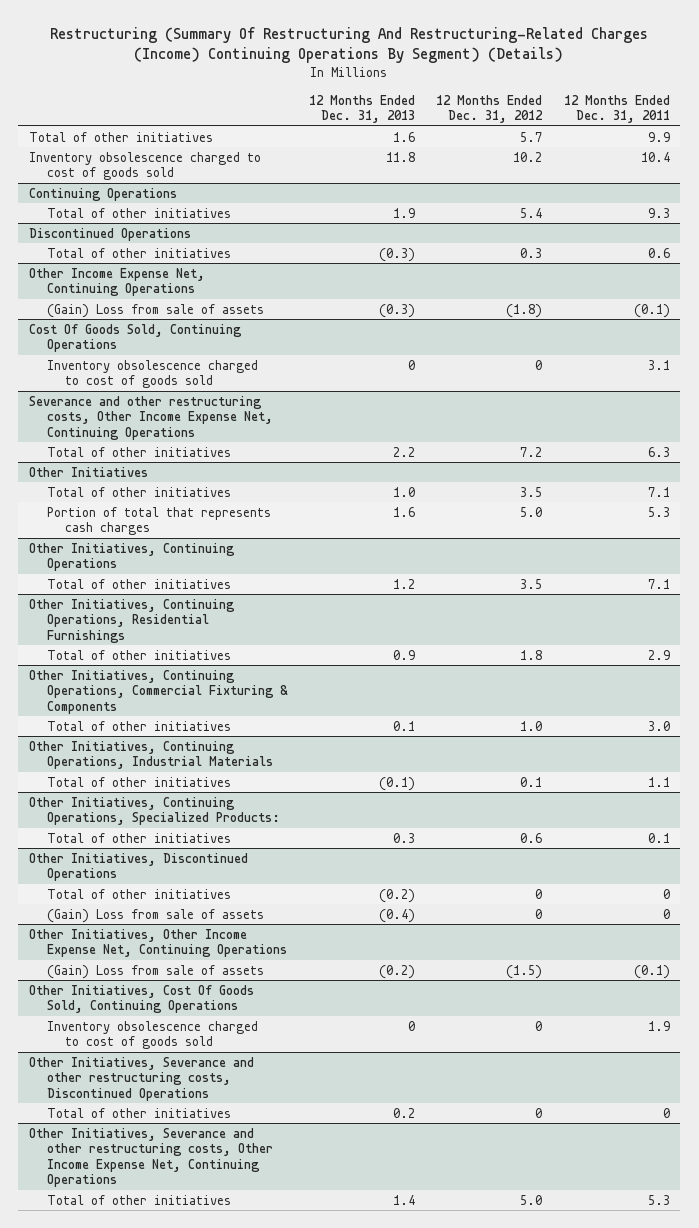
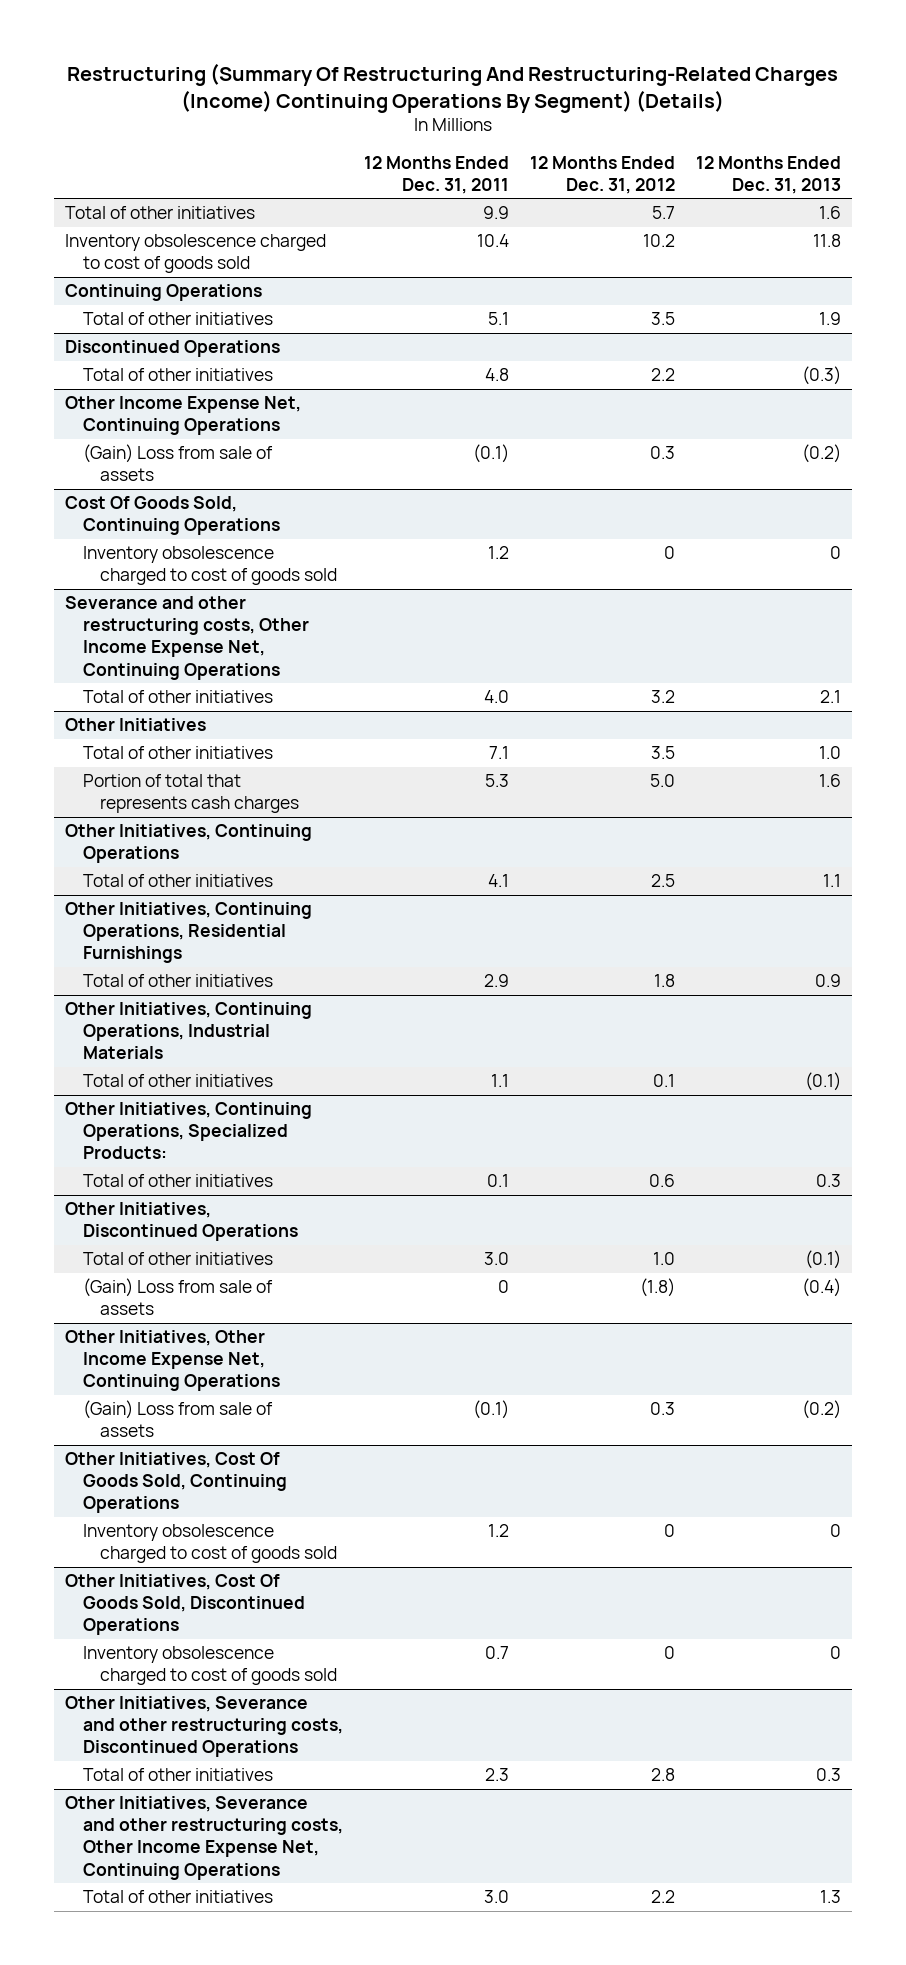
- | 12 Months Ended Dec. 31, 2013 | 12 Months Ended Dec. 31, 2012 | 12 Months Ended Dec. 31, 2011
+ | 12 Months Ended Dec. 31, 2011 | 12 Months Ended Dec. 31, 2012 | 12 Months Ended Dec. 31, 2013
@ Continuing Operations
- Total of other initiatives | 1.9 | 5.4 | 9.3
+ Total of other initiatives | 5.1 | 3.5 | 1.9
@ Discontinued Operations
- Total of other initiatives | (0.3) | 0.3 | 0.6
+ Total of other initiatives | 4.8 | 2.2 | (0.3)
@ Other Income Expense Net, Continuing Operations
- (Gain) Loss from sale of assets | (0.3) | (1.8) | (0.1)
+ (Gain) Loss from sale of assets | (0.1) | 0.3 | (0.2)
@ Cost Of Goods Sold, Continuing Operations
- Inventory obsolescence charged to cost of goods sold | 0 | 0 | 3.1
+ Inventory obsolescence charged to cost of goods sold | 1.2 | 0 | 0
@ Severance and other restructuring costs, Other Income Expense Net, Continuing Operations
- Total of other initiatives | 2.2 | 7.2 | 6.3
+ Total of other initiatives | 4.0 | 3.2 | 2.1
@ Other Initiatives, Continuing Operations
- Total of other initiatives | 1.2 | 3.5 | 7.1
+ Total of other initiatives | 4.1 | 2.5 | 1.1
- Other Initiatives, Continuing Operations, Commercial Fixturing & Components
- Total of other initiatives | 0.1 | 1.0 | 3.0
@ Other Initiatives, Discontinued Operations
- Total of other initiatives | (0.2) | 0 | 0
- (Gain) Loss from sale of assets | (0.4) | 0 | 0
+ Total of other initiatives | 3.0 | 1.0 | (0.1)
+ (Gain) Loss from sale of assets | 0 | (1.8) | (0.4)
@ Other Initiatives, Other Income Expense Net, Continuing Operations
- (Gain) Loss from sale of assets | (0.2) | (1.5) | (0.1)
+ (Gain) Loss from sale of assets | (0.1) | 0.3 | (0.2)
@ Other Initiatives, Cost Of Goods Sold, Continuing Operations
- Inventory obsolescence charged to cost of goods sold | 0 | 0 | 1.9
+ Inventory obsolescence charged to cost of goods sold | 1.2 | 0 | 0
+ Other Initiatives, Cost Of Goods Sold, Discontinued Operations
+ Inventory obsolescence charged to cost of goods sold | 0.7 | 0 | 0
@ Other Initiatives, Severance and other restructuring costs, Discontinued Operations
- Total of other initiatives | 0.2 | 0 | 0
+ Total of other initiatives | 2.3 | 2.8 | 0.3
@ Other Initiatives, Severance and other restructuring costs, Other Income Expense Net, Continuing Operations
- Total of other initiatives | 1.4 | 5.0 | 5.3
+ Total of other initiatives | 3.0 | 2.2 | 1.3

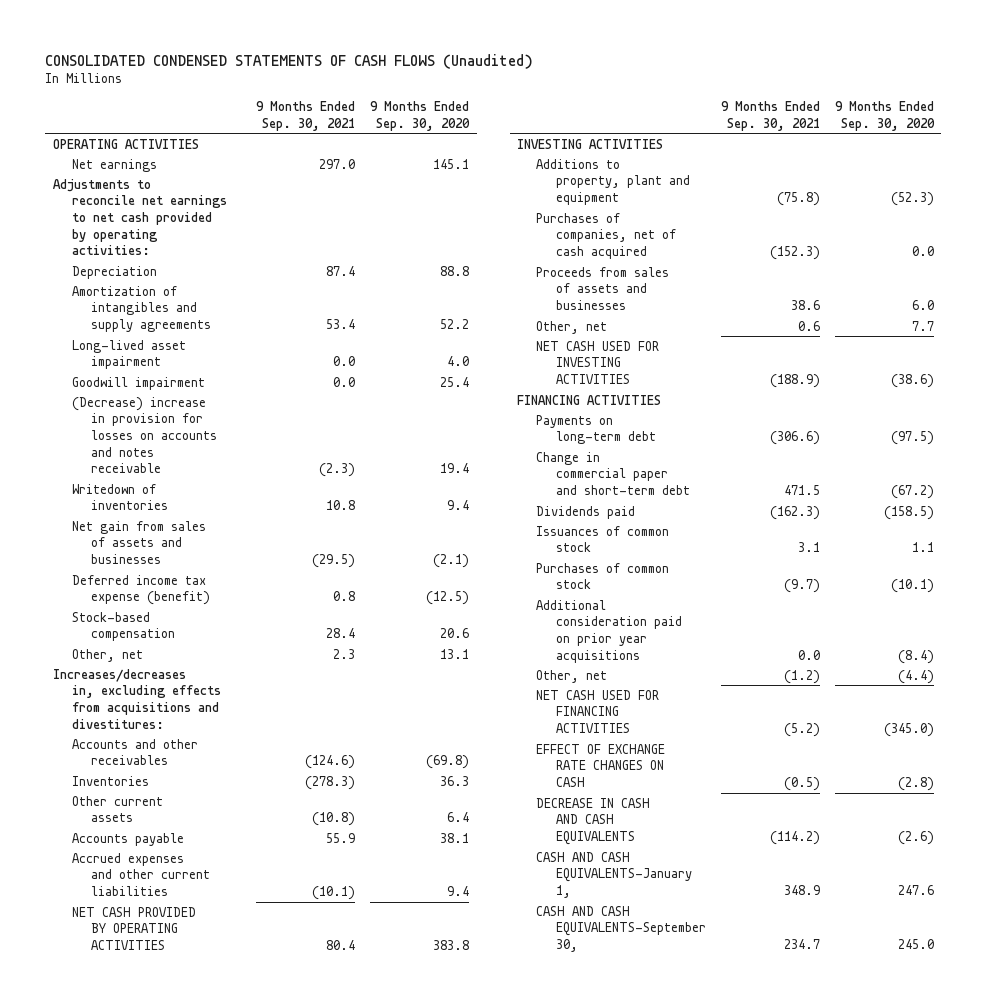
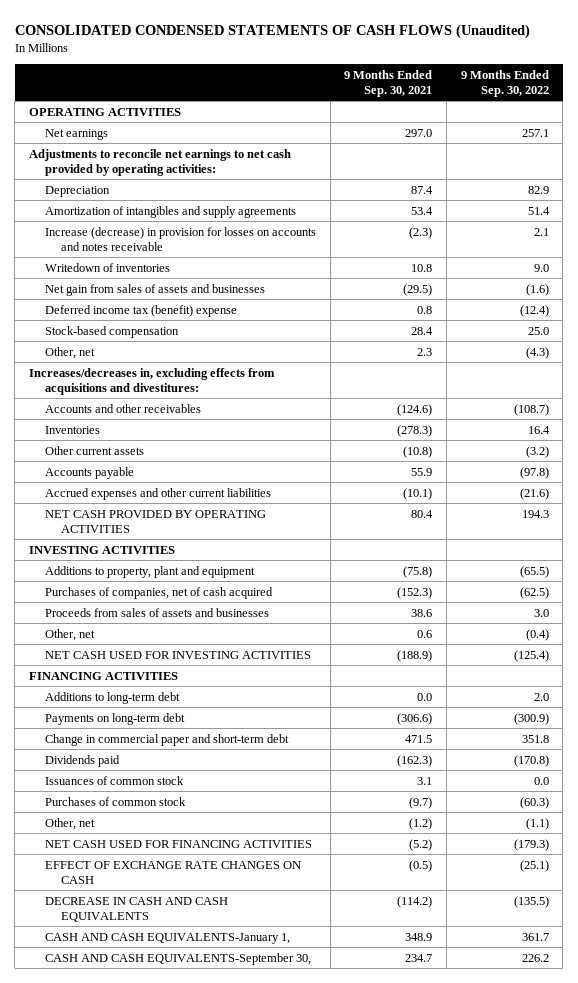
- | 9 Months Ended Sep. 30, 2021 | 9 Months Ended Sep. 30, 2020
+ | 9 Months Ended Sep. 30, 2021 | 9 Months Ended Sep. 30, 2022
- Long-lived asset impairment | 0.0 | 4.0
- Goodwill impairment | 0.0 | 25.4
- (Decrease) increase in provision for losses on accounts and notes receivable | (2.3) | 19.4
+ Increase (decrease) in provision for losses on accounts and notes receivable | (2.3) | 2.1
- Deferred income tax expense (benefit) | 0.8 | (12.5)
+ Deferred income tax (benefit) expense | 0.8 | (12.4)
+ Additions to long-term debt | 0.0 | 2.0
- Additional consideration paid on prior year acquisitions | 0.0 | (8.4)

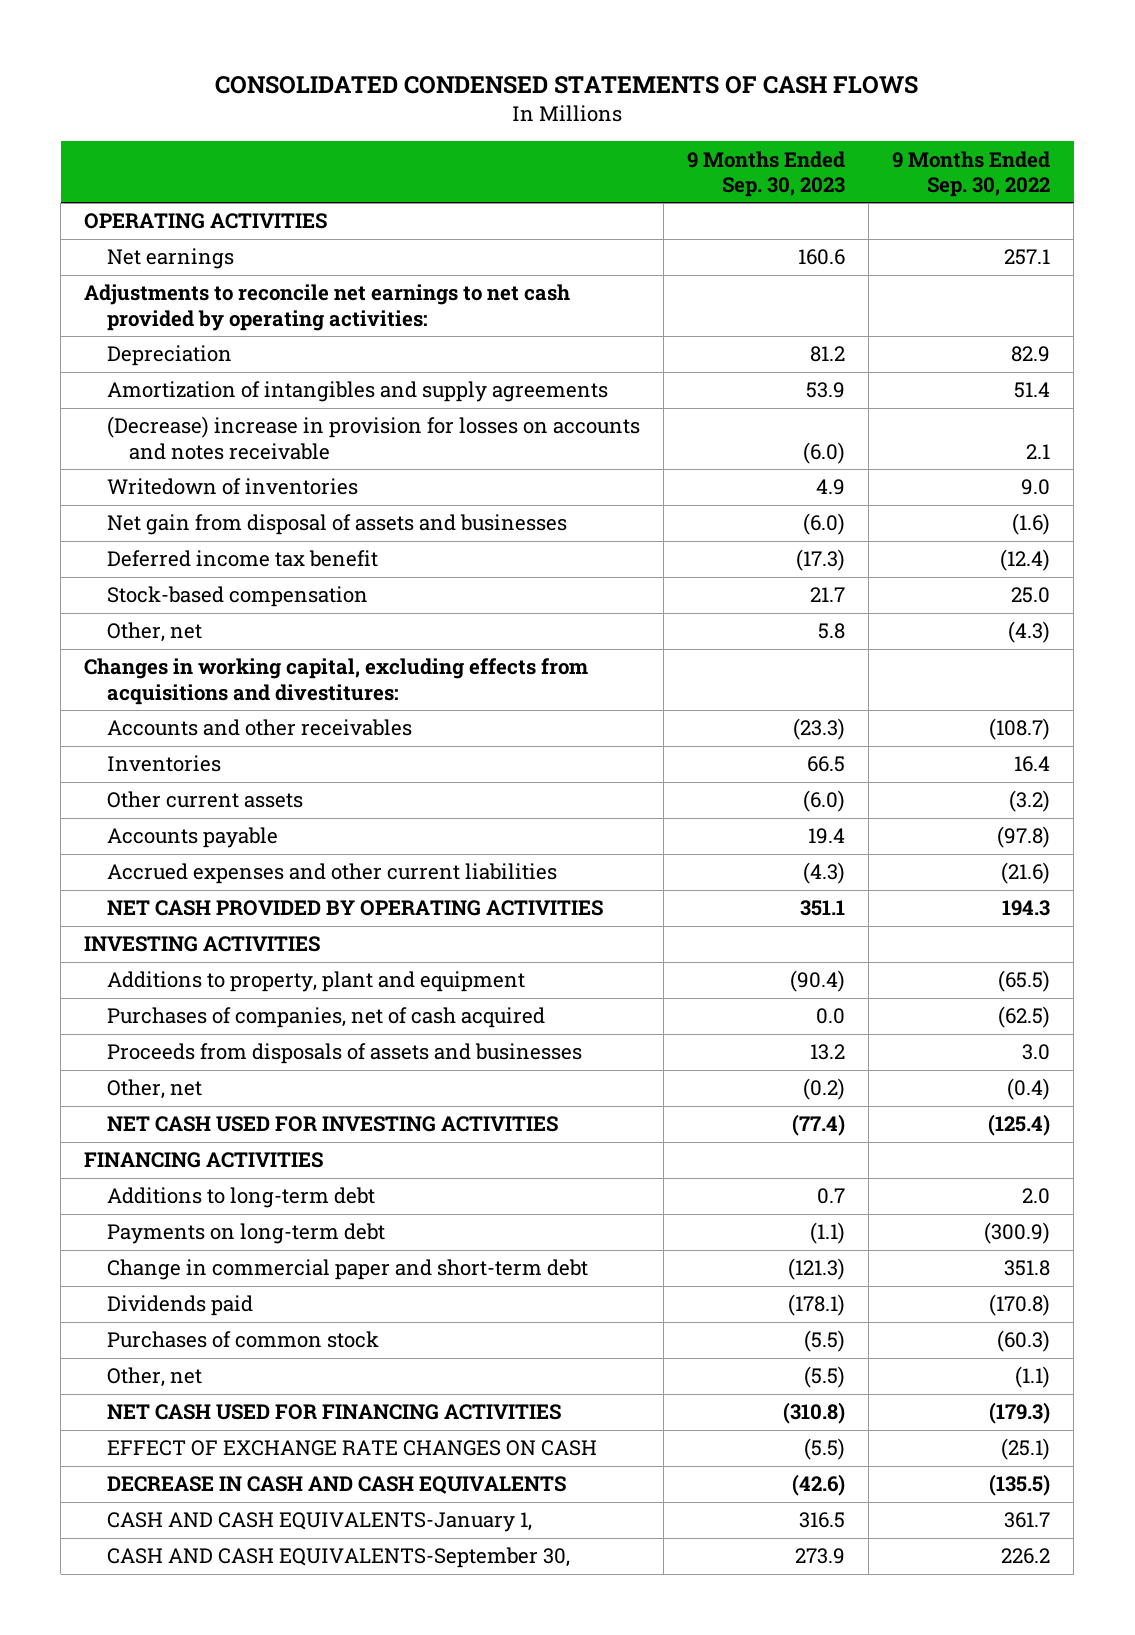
- CONSOLIDATED CONDENSED STATEMENTS OF CASH FLOWS (Unaudited)
+ CONSOLIDATED CONDENSED STATEMENTS OF CASH FLOWS
- | 9 Months Ended Sep. 30, 2021 | 9 Months Ended Sep. 30, 2022
+ | 9 Months Ended Sep. 30, 2023 | 9 Months Ended Sep. 30, 2022
- Increase (decrease) in provision for losses on accounts and notes receivable | (2.3) | 2.1
+ (Decrease) increase in provision for losses on accounts and notes receivable | (6.0) | 2.1
- Net gain from sales of assets and businesses | (29.5) | (1.6)
- Deferred income tax (benefit) expense | 0.8 | (12.4)
+ Net gain from disposal of assets and businesses | (6.0) | (1.6)
+ Deferred income tax benefit | (17.3) | (12.4)
- Increases/decreases in, excluding effects from acquisitions and divestitures:
+ Changes in working capital, excluding effects from acquisitions and divestitures:
- Proceeds from sales of assets and businesses | 38.6 | 3.0
+ Proceeds from disposals of assets and businesses | 13.2 | 3.0
- Issuances of common stock | 3.1 | 0.0

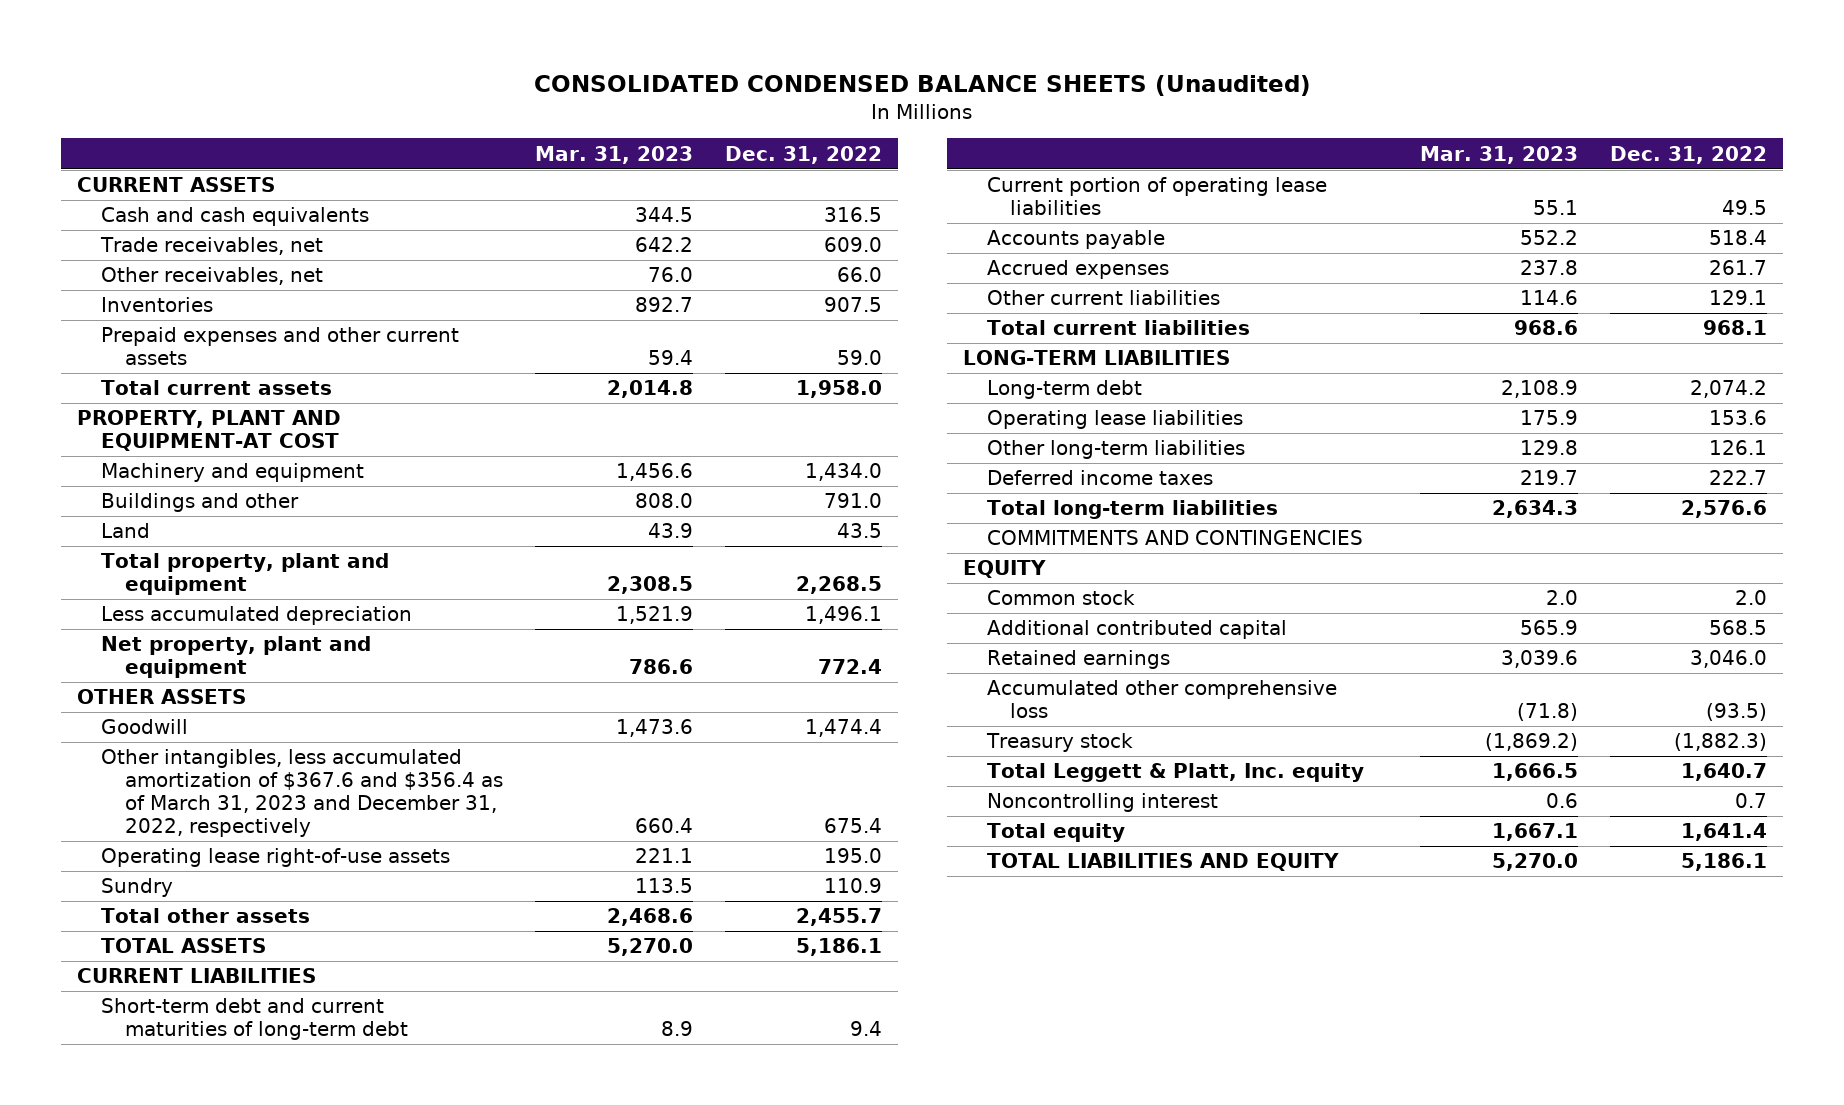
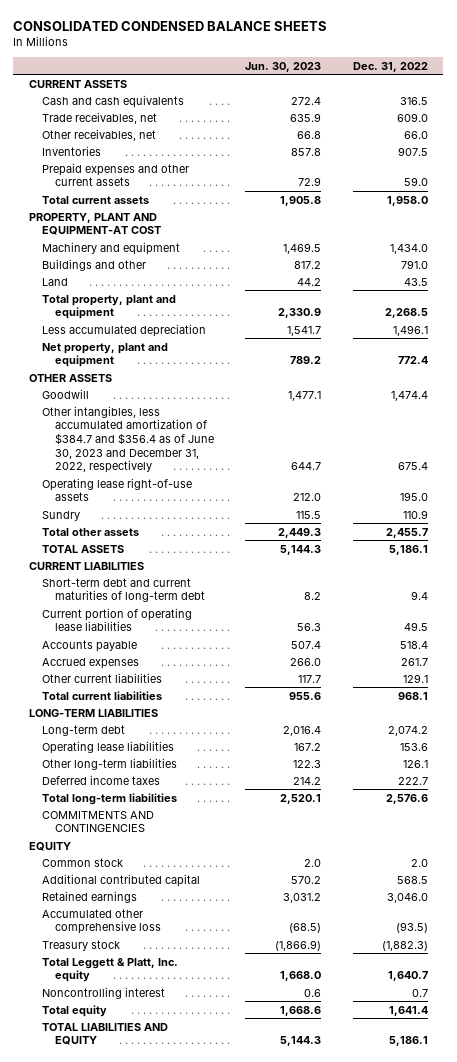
- CONSOLIDATED CONDENSED BALANCE SHEETS (Unaudited)
+ CONSOLIDATED CONDENSED BALANCE SHEETS
- | Mar. 31, 2023 | Dec. 31, 2022
+ | Jun. 30, 2023 | Dec. 31, 2022
- Other intangibles, less accumulated amortization of $367.6 and $356.4 as of March 31, 2023 and December 31, 2022, respectively | 660.4 | 675.4
+ Other intangibles, less accumulated amortization of $384.7 and $356.4 as of June 30, 2023 and December 31, 2022, respectively | 644.7 | 675.4

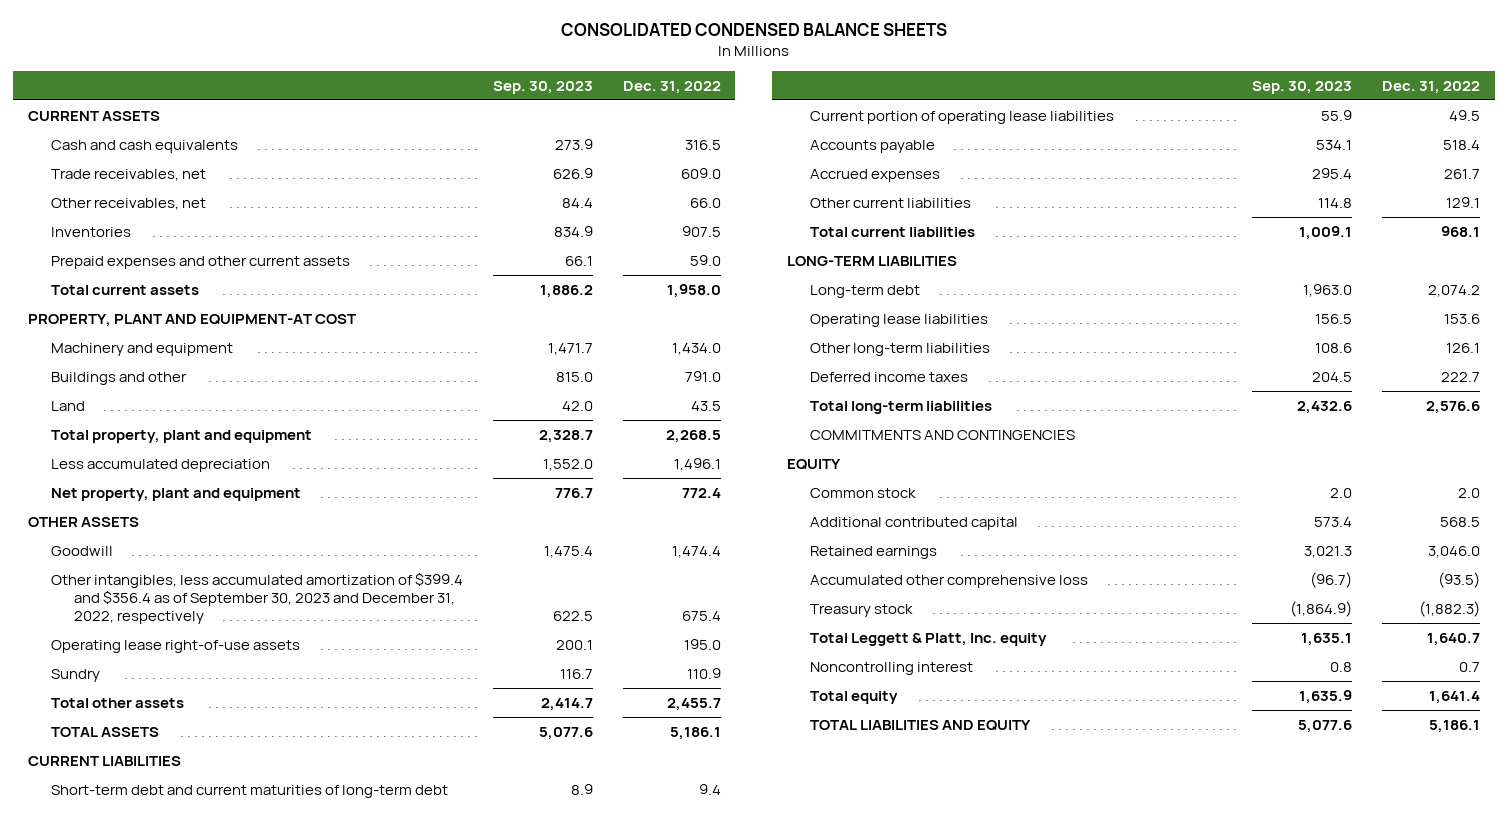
- | Jun. 30, 2023 | Dec. 31, 2022
+ | Sep. 30, 2023 | Dec. 31, 2022
- Other intangibles, less accumulated amortization of $384.7 and $356.4 as of June 30, 2023 and December 31, 2022, respectively | 644.7 | 675.4
+ Other intangibles, less accumulated amortization of $399.4 and $356.4 as of September 30, 2023 and December 31, 2022, respectively | 622.5 | 675.4

